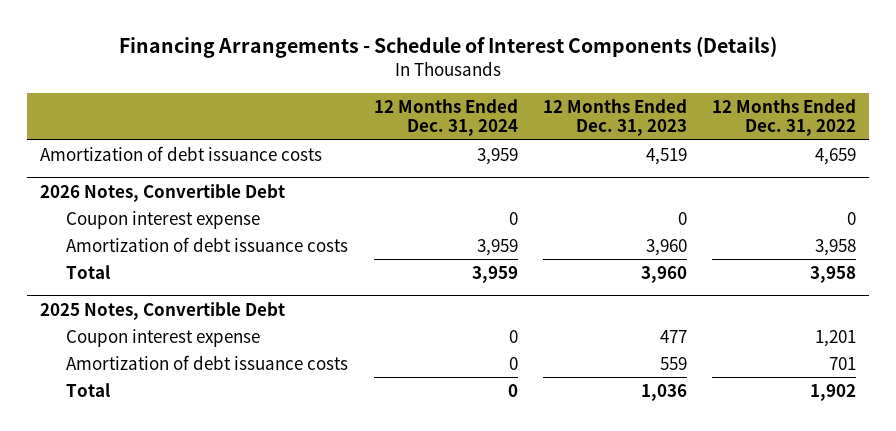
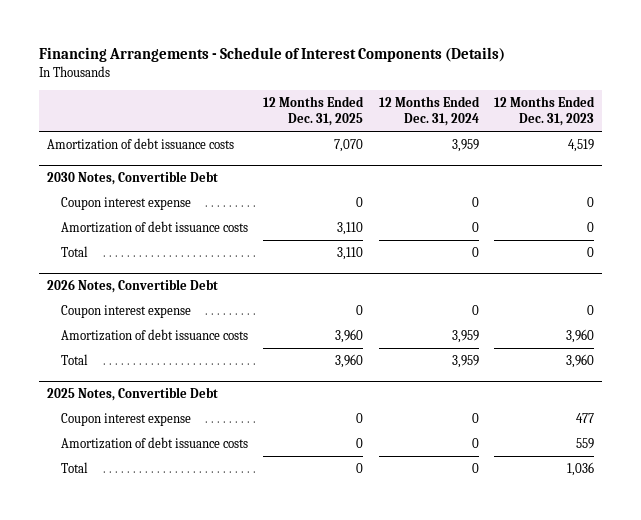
- | 12 Months Ended Dec. 31, 2024 | 12 Months Ended Dec. 31, 2023 | 12 Months Ended Dec. 31, 2022
+ | 12 Months Ended Dec. 31, 2025 | 12 Months Ended Dec. 31, 2024 | 12 Months Ended Dec. 31, 2023
+ 2030 Notes, Convertible Debt
+ Coupon interest expense | 0 | 0 | 0
+ Amortization of debt issuance costs | 3,110 | 0 | 0
+ Total | 3,110 | 0 | 0

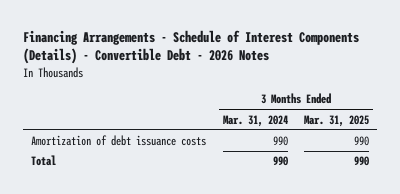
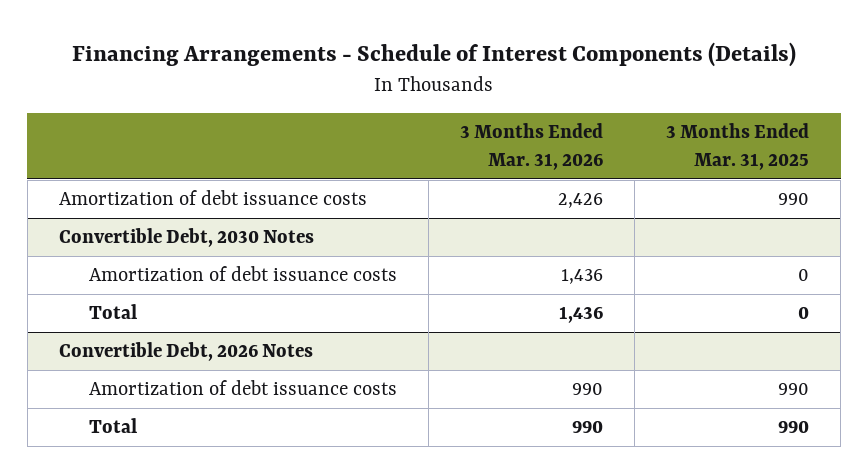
- Financing Arrangements - Schedule of Interest Components (Details) - Convertible Debt - 2026 Notes
+ Financing Arrangements - Schedule of Interest Components (Details)
- | 3 Months Ended Mar. 31, 2024 | 3 Months Ended Mar. 31, 2025
+ | 3 Months Ended Mar. 31, 2026 | 3 Months Ended Mar. 31, 2025
+ Convertible Debt, 2030 Notes
+ Amortization of debt issuance costs | 1,436 | 0
+ Total | 1,436 | 0
+ Convertible Debt, 2026 Notes
+ Amortization of debt issuance costs | 990 | 990

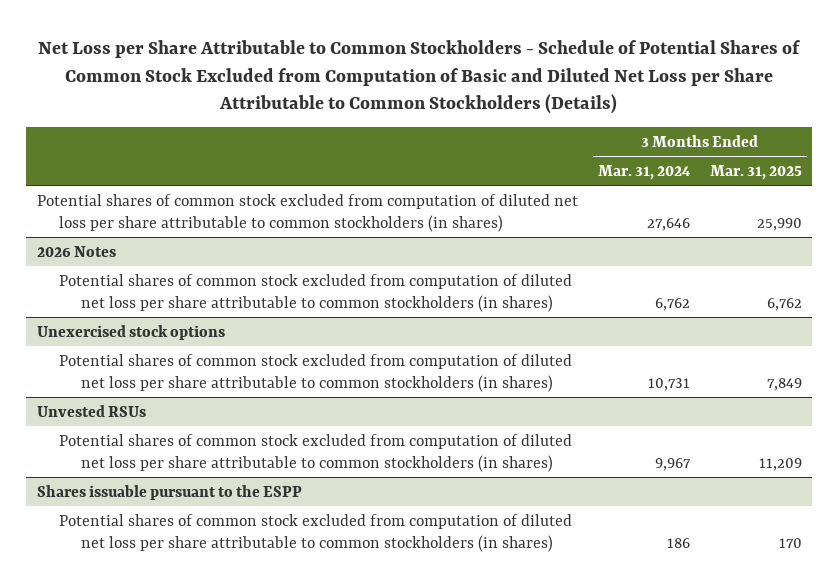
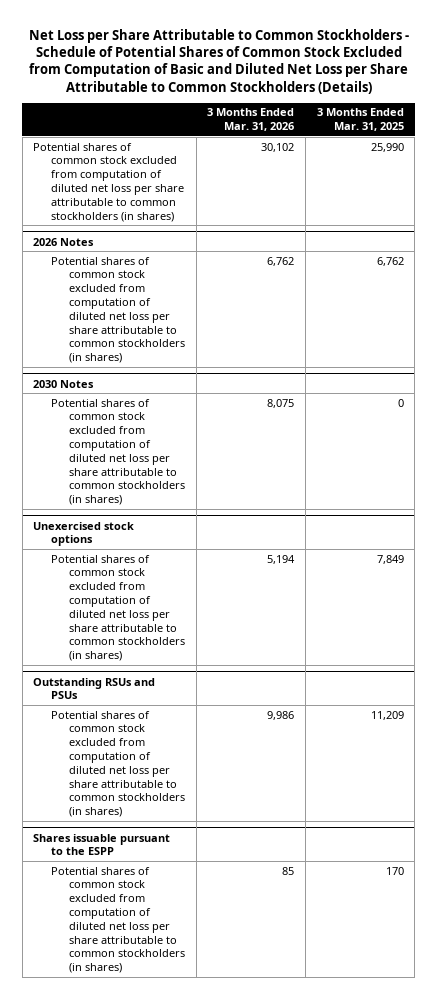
- | 3 Months Ended Mar. 31, 2024 | 3 Months Ended Mar. 31, 2025
+ | 3 Months Ended Mar. 31, 2026 | 3 Months Ended Mar. 31, 2025
+ 2030 Notes
+ Potential shares of common stock excluded from computation of diluted net loss per share attributable to common stockholders (in shares) | 8,075 | 0
- Unvested RSUs
+ Outstanding RSUs and PSUs

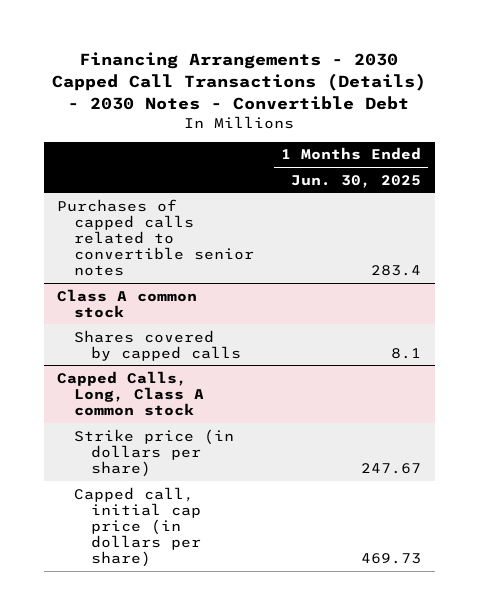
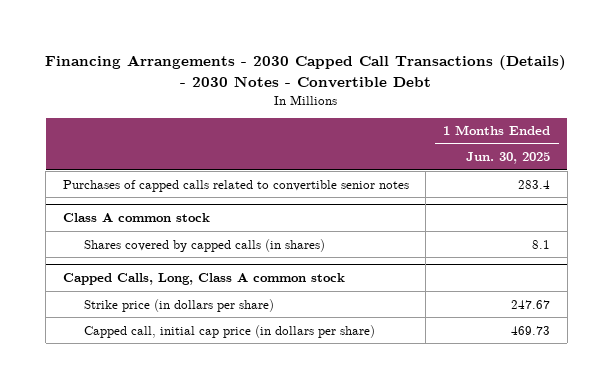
@ Class A common stock
- Shares covered by capped calls | 8.1
+ Shares covered by capped calls (in shares) | 8.1

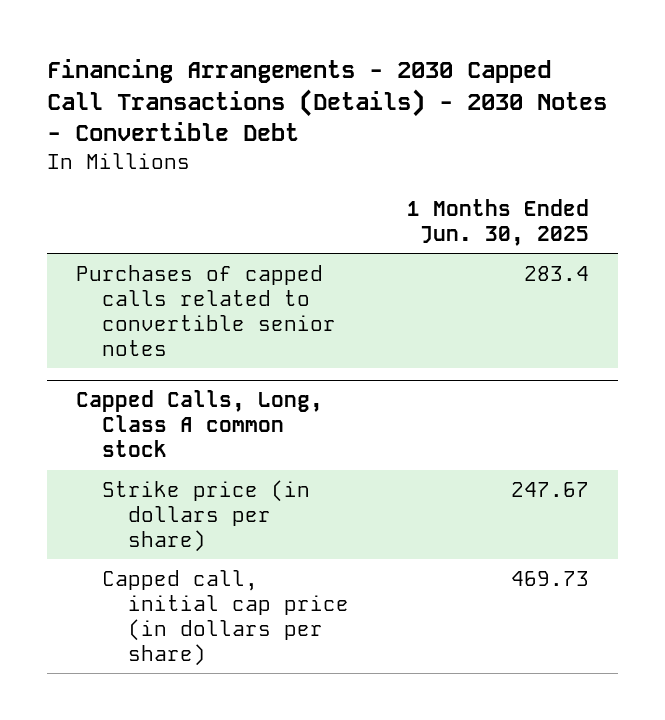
- Class A common stock
- Shares covered by capped calls (in shares) | 8.1

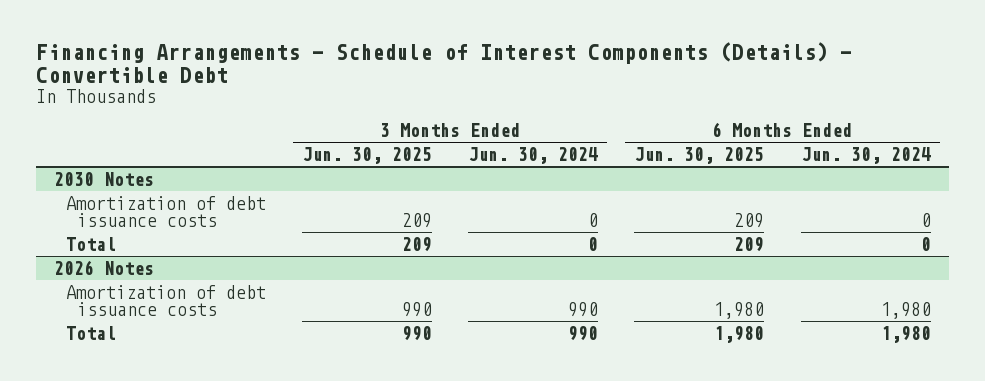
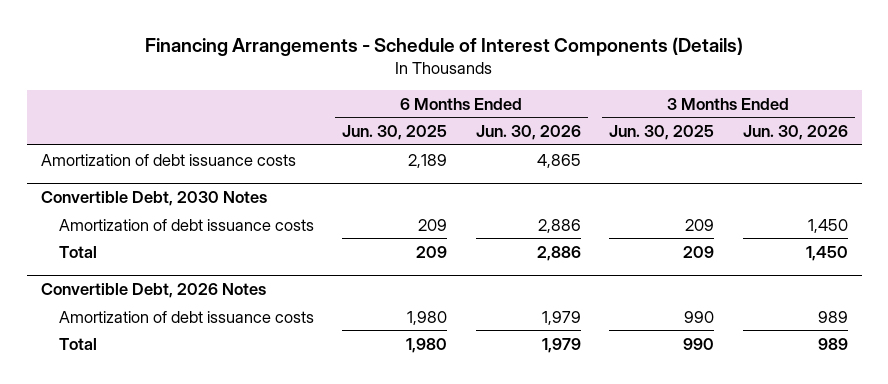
- Financing Arrangements - Schedule of Interest Components (Details) - Convertible Debt
+ Financing Arrangements - Schedule of Interest Components (Details)
- | 3 Months Ended Jun. 30, 2025 | 3 Months Ended Jun. 30, 2024 | 6 Months Ended Jun. 30, 2025 | 6 Months Ended Jun. 30, 2024
+ | 6 Months Ended Jun. 30, 2025 | 6 Months Ended Jun. 30, 2026 | 3 Months Ended Jun. 30, 2025 | 3 Months Ended Jun. 30, 2026
- 2030 Notes
+ Amortization of debt issuance costs | 2,189 | 4,865 | |
+ Convertible Debt, 2030 Notes
- 2026 Notes
+ Convertible Debt, 2026 Notes

